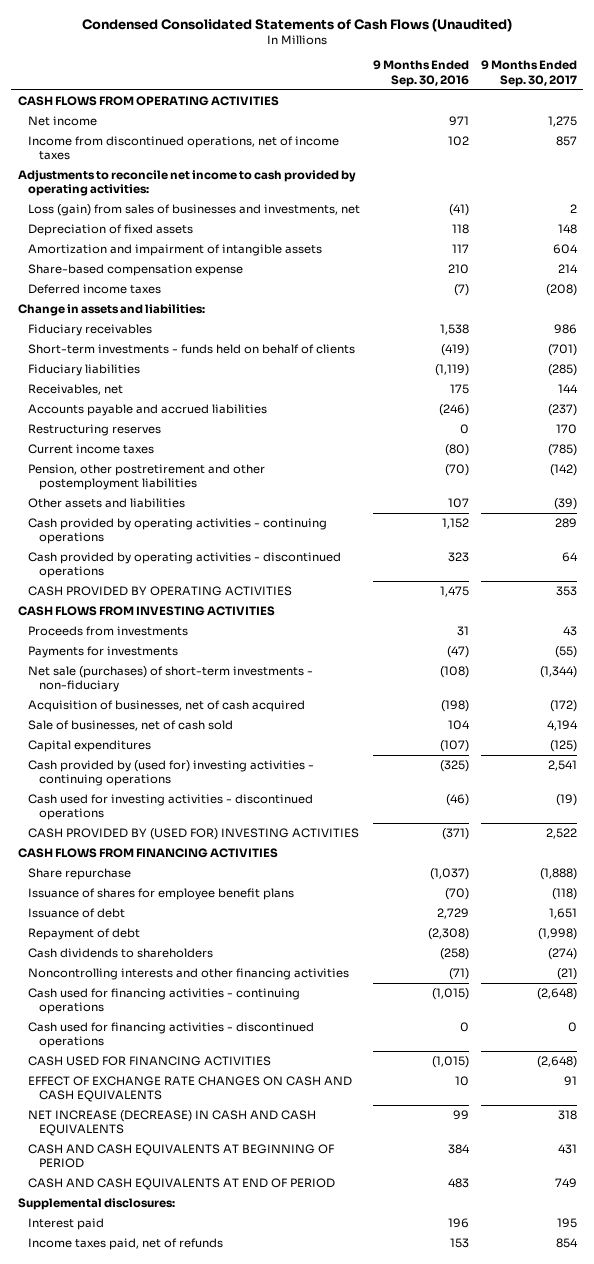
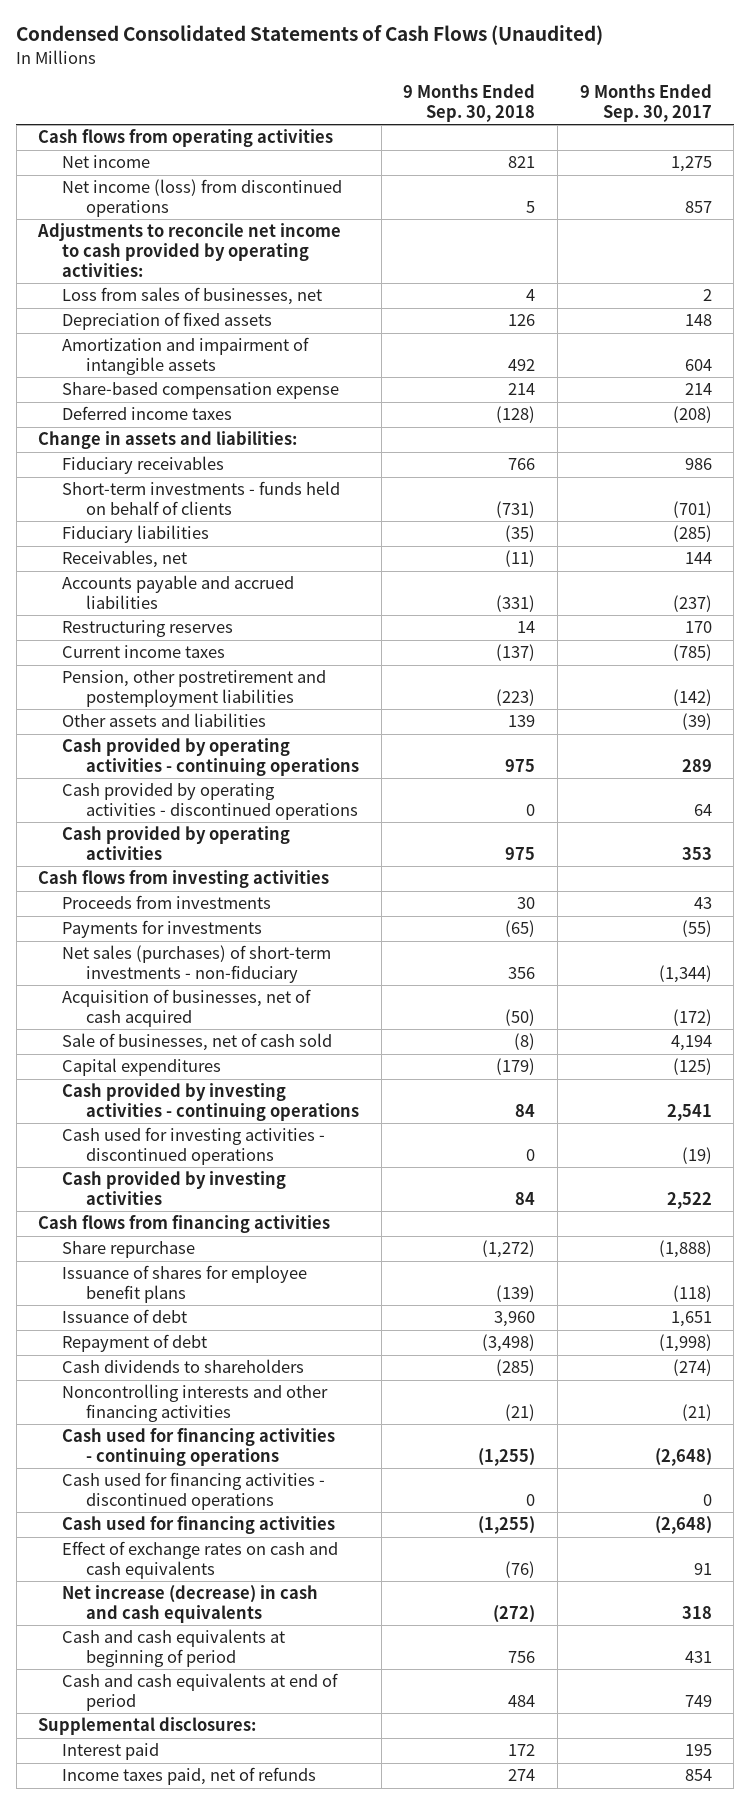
- | 9 Months Ended Sep. 30, 2016 | 9 Months Ended Sep. 30, 2017
+ | 9 Months Ended Sep. 30, 2018 | 9 Months Ended Sep. 30, 2017
- CASH FLOWS FROM OPERATING ACTIVITIES
+ Cash flows from operating activities
- Income from discontinued operations, net of income taxes | 102 | 857
+ Net income (loss) from discontinued operations | 5 | 857
- Loss (gain) from sales of businesses and investments, net | (41) | 2
+ Loss from sales of businesses, net | 4 | 2
- Pension, other postretirement and other postemployment liabilities | (70) | (142)
+ Pension, other postretirement and postemployment liabilities | (223) | (142)
- CASH PROVIDED BY OPERATING ACTIVITIES | 1,475 | 353
- CASH FLOWS FROM INVESTING ACTIVITIES
+ Cash provided by operating activities | 975 | 353
+ Cash flows from investing activities
- Net sale (purchases) of short-term investments - non-fiduciary | (108) | (1,344)
+ Net sales (purchases) of short-term investments - non-fiduciary | 356 | (1,344)
- Cash provided by (used for) investing activities - continuing operations | (325) | 2,541
+ Cash provided by investing activities - continuing operations | 84 | 2,541
- CASH PROVIDED BY (USED FOR) INVESTING ACTIVITIES | (371) | 2,522
- CASH FLOWS FROM FINANCING ACTIVITIES
+ Cash provided by investing activities | 84 | 2,522
+ Cash flows from financing activities
- CASH USED FOR FINANCING ACTIVITIES | (1,015) | (2,648)
- EFFECT OF EXCHANGE RATE CHANGES ON CASH AND CASH EQUIVALENTS | 10 | 91
- NET INCREASE (DECREASE) IN CASH AND CASH EQUIVALENTS | 99 | 318
- CASH AND CASH EQUIVALENTS AT BEGINNING OF PERIOD | 384 | 431
- CASH AND CASH EQUIVALENTS AT END OF PERIOD | 483 | 749
+ Cash used for financing activities | (1,255) | (2,648)
+ Effect of exchange rates on cash and cash equivalents | (76) | 91
+ Net increase (decrease) in cash and cash equivalents | (272) | 318
+ Cash and cash equivalents at beginning of period | 756 | 431
+ Cash and cash equivalents at end of period | 484 | 749

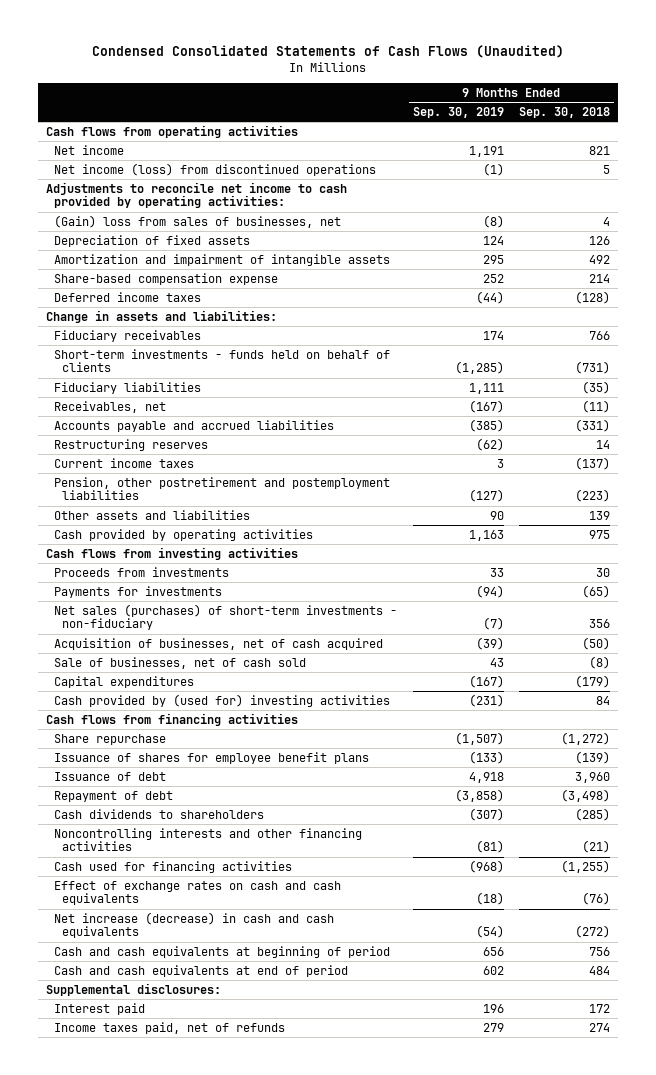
- | 9 Months Ended Sep. 30, 2018 | 9 Months Ended Sep. 30, 2017
+ | 9 Months Ended Sep. 30, 2019 | 9 Months Ended Sep. 30, 2018
- Loss from sales of businesses, net | 4 | 2
+ (Gain) loss from sales of businesses, net | (8) | 4
- Cash provided by operating activities - continuing operations | 975 | 289
- Cash provided by operating activities - discontinued operations | 0 | 64
- Cash provided by investing activities - continuing operations | 84 | 2,541
- Cash used for investing activities - discontinued operations | 0 | (19)
- Cash provided by investing activities | 84 | 2,522
+ Cash provided by (used for) investing activities | (231) | 84
- Cash used for financing activities - continuing operations | (1,255) | (2,648)
- Cash used for financing activities - discontinued operations | 0 | 0

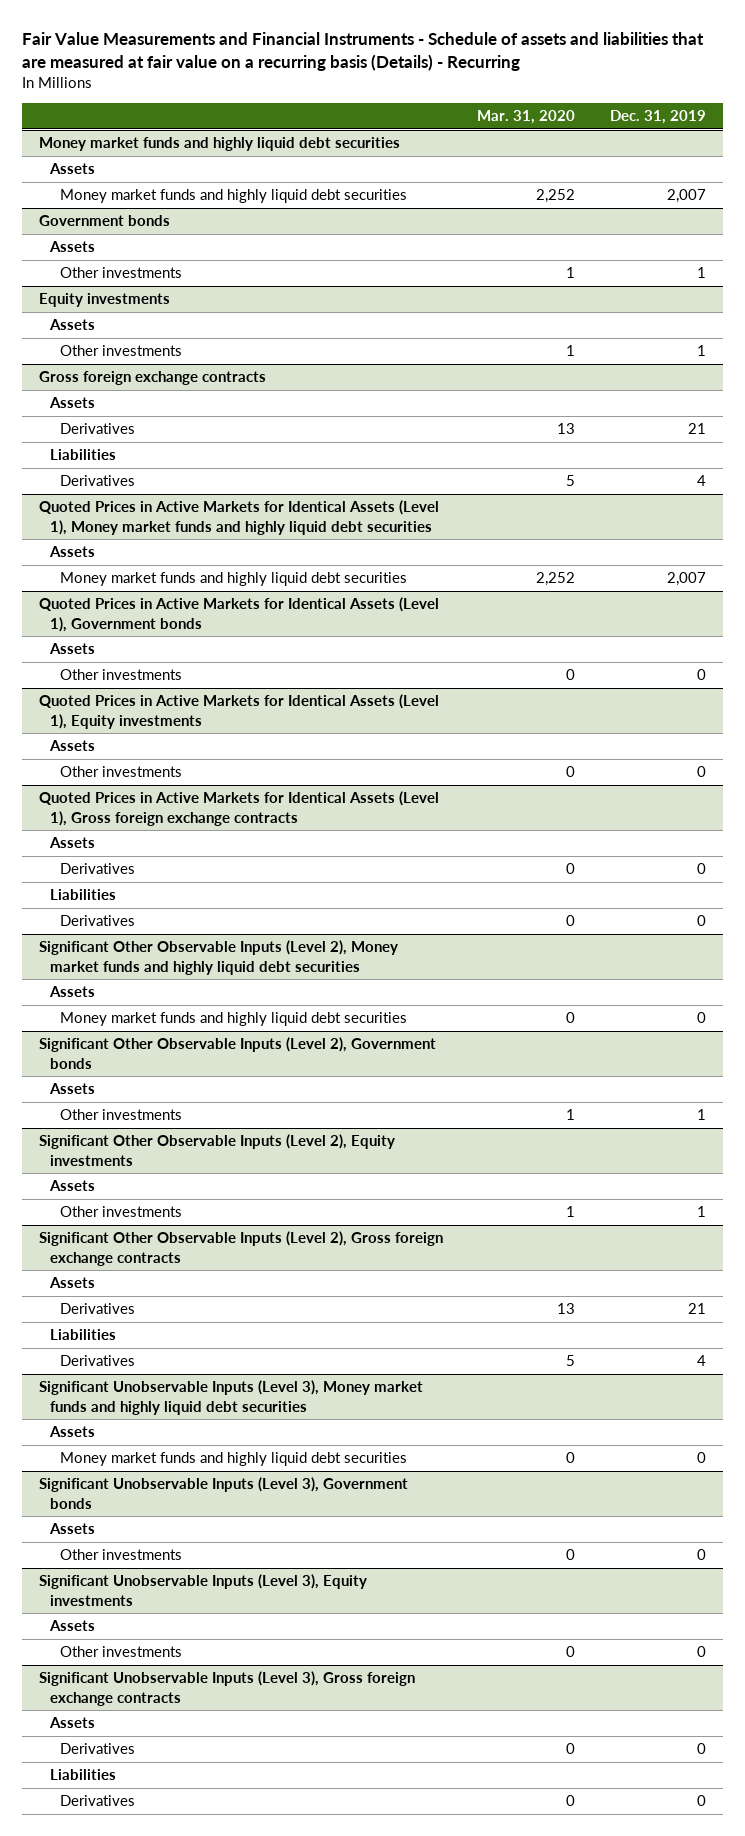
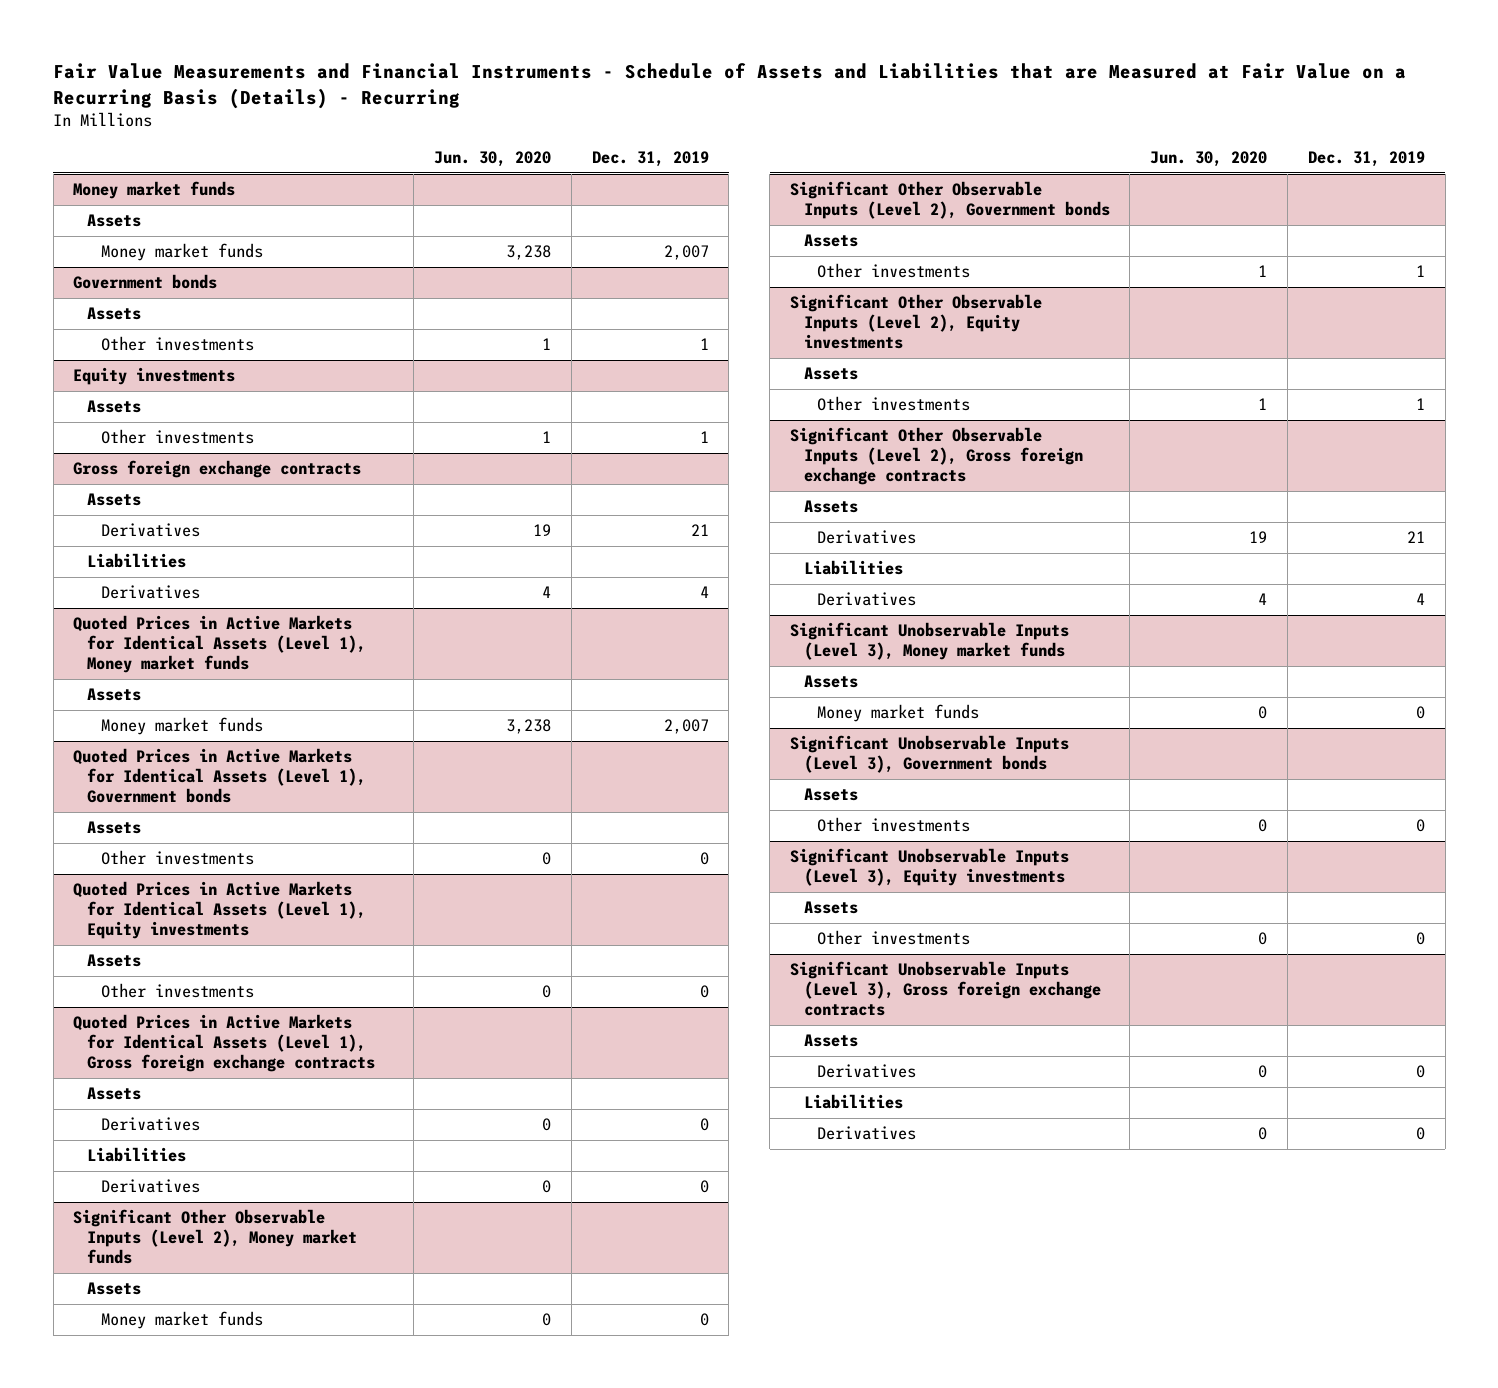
- Fair Value Measurements and Financial Instruments - Schedule of assets and liabilities that are measured at fair value on a recurring basis (Details) - Recurring
+ Fair Value Measurements and Financial Instruments - Schedule of Assets and Liabilities that are Measured at Fair Value on a Recurring Basis (Details) - Recurring
- | Mar. 31, 2020 | Dec. 31, 2019
+ | Jun. 30, 2020 | Dec. 31, 2019
- Money market funds and highly liquid debt securities
+ Money market funds
- Money market funds and highly liquid debt securities | 2,252 | 2,007
+ Money market funds | 3,238 | 2,007
- Quoted Prices in Active Markets for Identical Assets (Level 1), Money market funds and highly liquid debt securities
+ Quoted Prices in Active Markets for Identical Assets (Level 1), Money market funds
- Money market funds and highly liquid debt securities | 2,252 | 2,007
+ Money market funds | 3,238 | 2,007
- Significant Other Observable Inputs (Level 2), Money market funds and highly liquid debt securities
+ Significant Other Observable Inputs (Level 2), Money market funds
- Money market funds and highly liquid debt securities | 0 | 0
+ Money market funds | 0 | 0
- Significant Unobservable Inputs (Level 3), Money market funds and highly liquid debt securities
+ Significant Unobservable Inputs (Level 3), Money market funds
- Money market funds and highly liquid debt securities | 0 | 0
+ Money market funds | 0 | 0

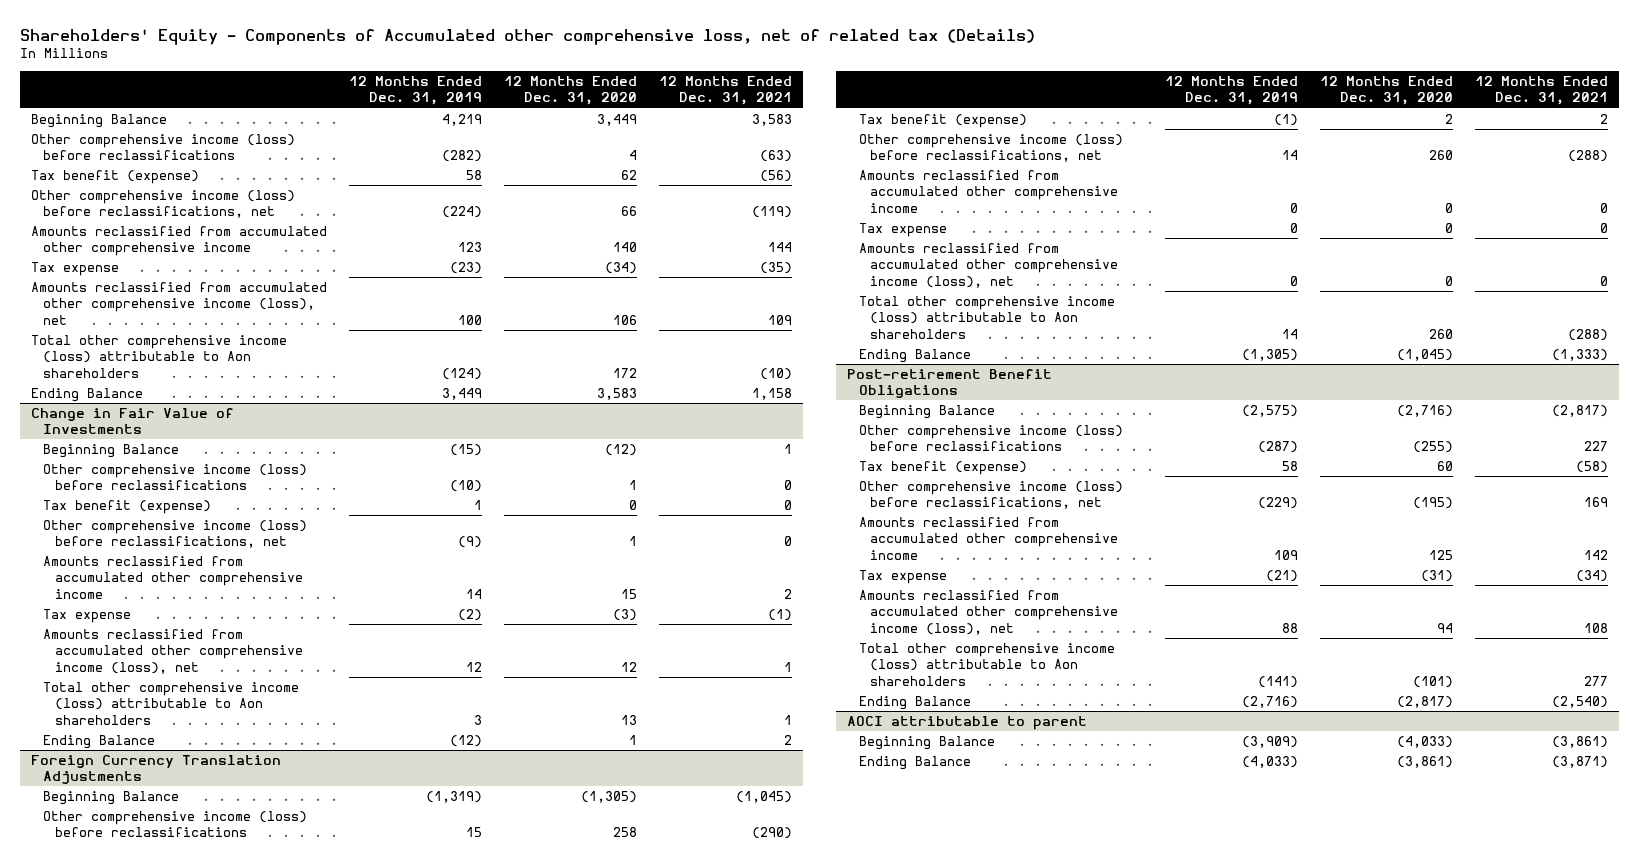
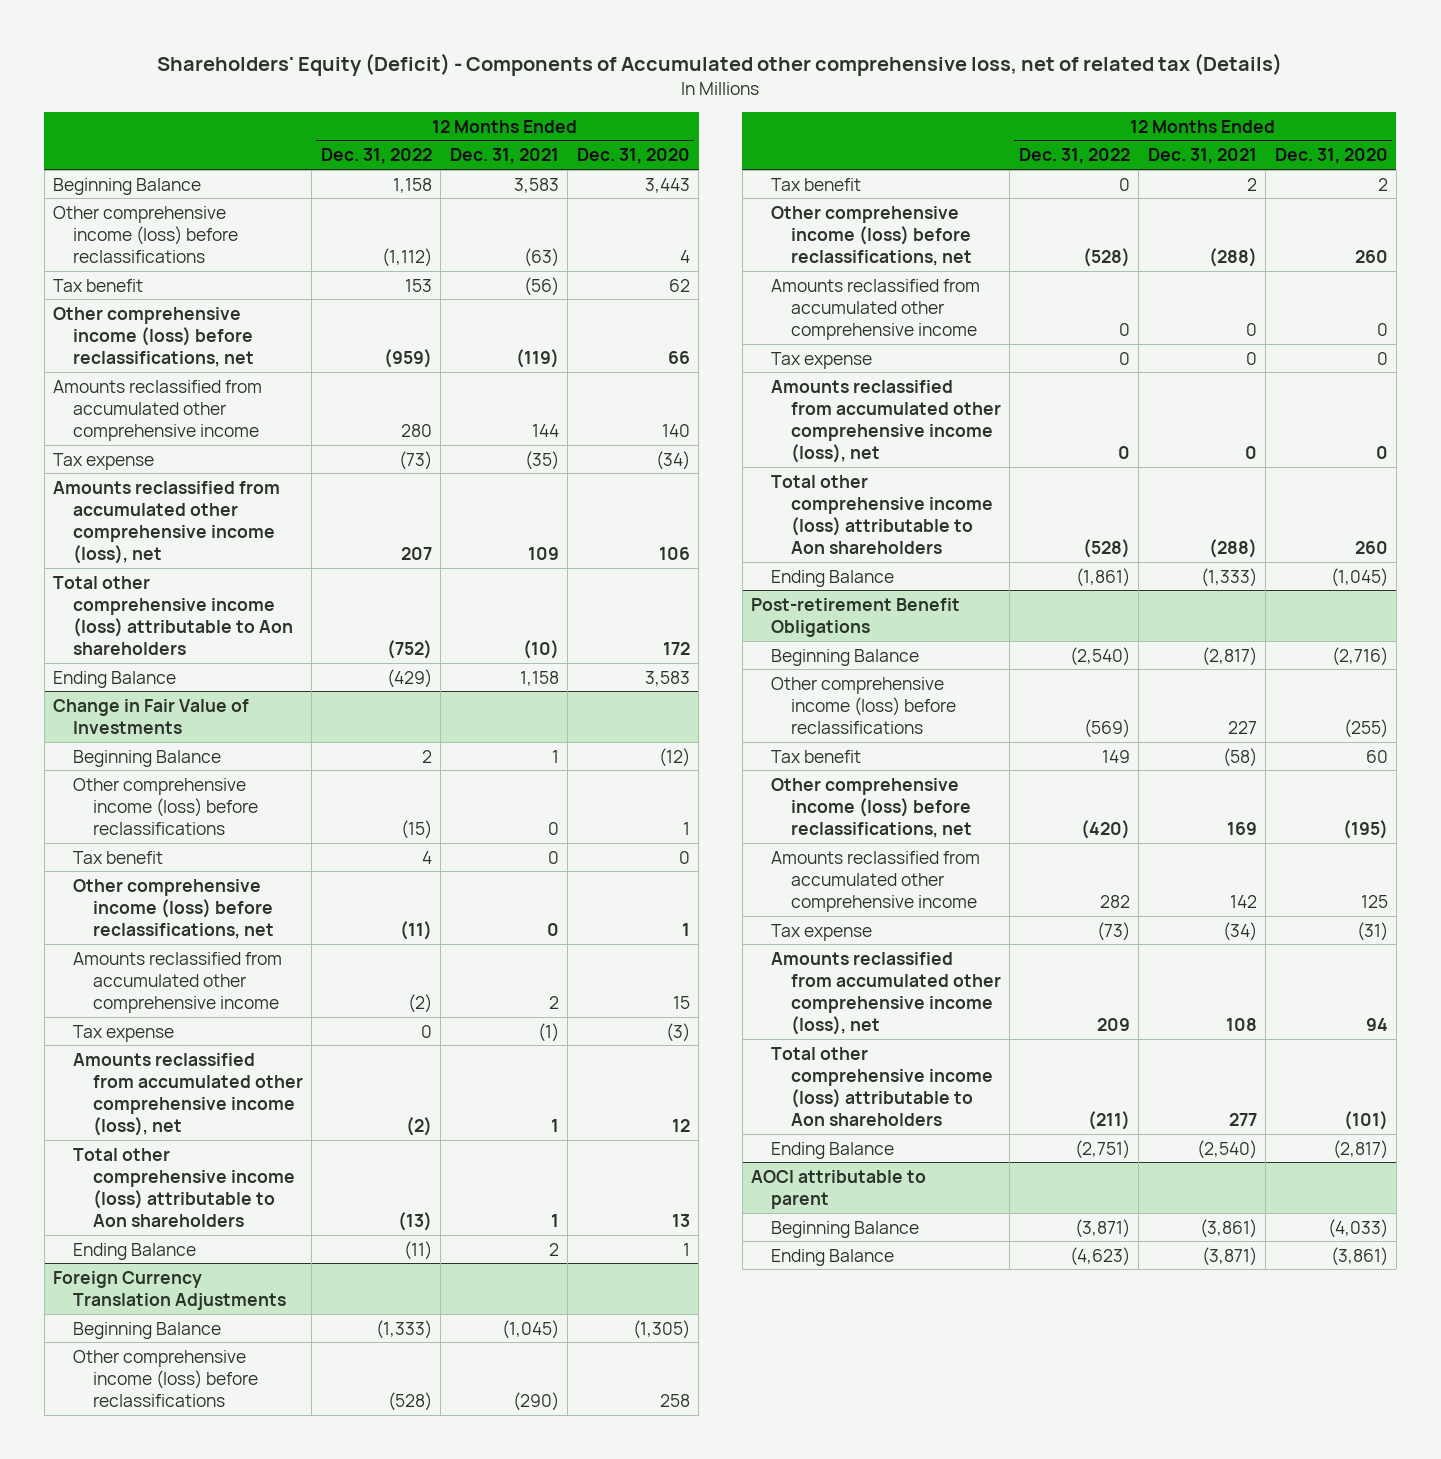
- Shareholders' Equity - Components of Accumulated other comprehensive loss, net of related tax (Details)
+ Shareholders' Equity (Deficit) - Components of Accumulated other comprehensive loss, net of related tax (Details)
- | 12 Months Ended Dec. 31, 2019 | 12 Months Ended Dec. 31, 2020 | 12 Months Ended Dec. 31, 2021
+ | 12 Months Ended Dec. 31, 2022 | 12 Months Ended Dec. 31, 2021 | 12 Months Ended Dec. 31, 2020
- Beginning Balance | 4,219 | 3,449 | 3,583
+ Beginning Balance | 1,158 | 3,583 | 3,443
- Tax benefit (expense) | 58 | 62 | (56)
+ Tax benefit | 153 | (56) | 62
@ Change in Fair Value of Investments
- Tax benefit (expense) | 1 | 0 | 0
+ Tax benefit | 4 | 0 | 0
@ Foreign Currency Translation Adjustments
- Tax benefit (expense) | (1) | 2 | 2
+ Tax benefit | 0 | 2 | 2
@ Post-retirement Benefit Obligations
- Tax benefit (expense) | 58 | 60 | (58)
+ Tax benefit | 149 | (58) | 60

